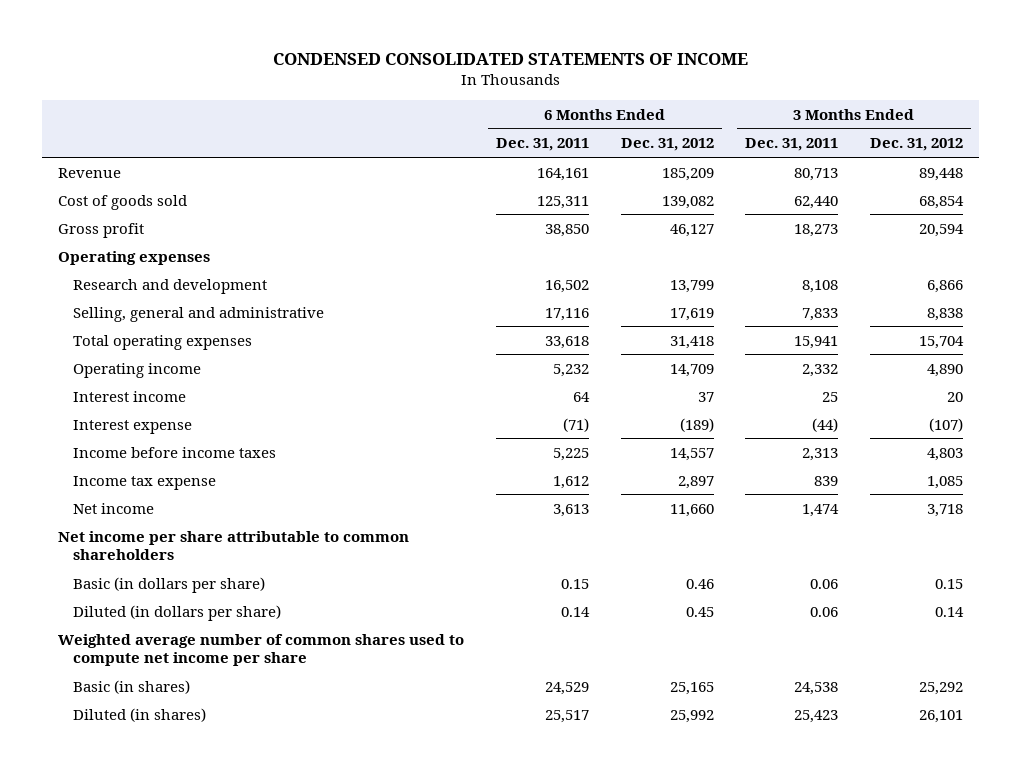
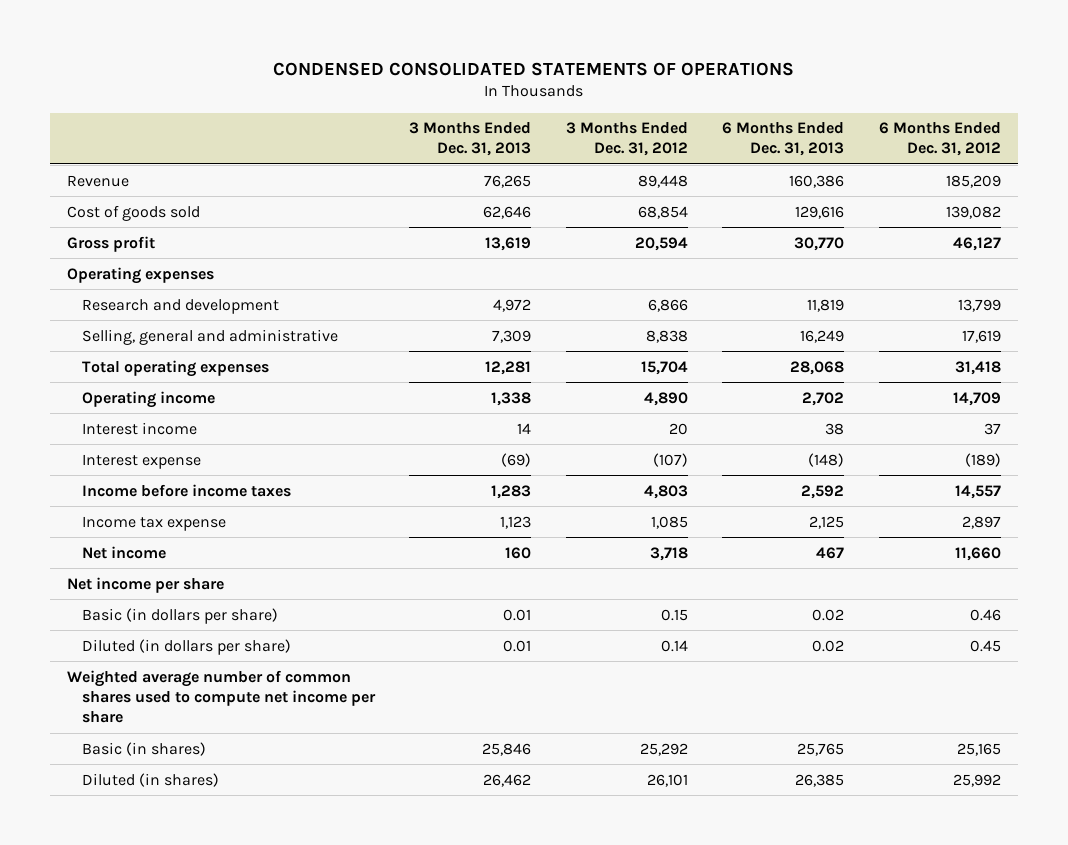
- CONDENSED CONSOLIDATED STATEMENTS OF INCOME
+ CONDENSED CONSOLIDATED STATEMENTS OF OPERATIONS
- | 6 Months Ended Dec. 31, 2011 | 6 Months Ended Dec. 31, 2012 | 3 Months Ended Dec. 31, 2011 | 3 Months Ended Dec. 31, 2012
+ | 3 Months Ended Dec. 31, 2013 | 3 Months Ended Dec. 31, 2012 | 6 Months Ended Dec. 31, 2013 | 6 Months Ended Dec. 31, 2012
- Net income per share attributable to common shareholders
+ Net income per share

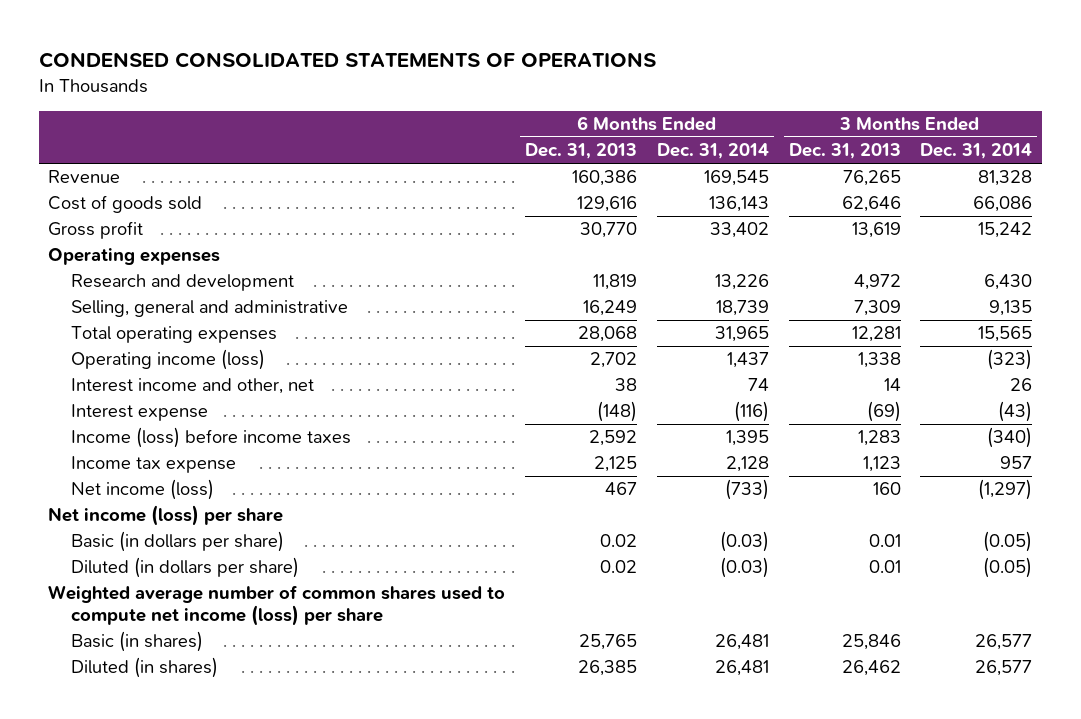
- | 3 Months Ended Dec. 31, 2013 | 3 Months Ended Dec. 31, 2012 | 6 Months Ended Dec. 31, 2013 | 6 Months Ended Dec. 31, 2012
+ | 6 Months Ended Dec. 31, 2013 | 6 Months Ended Dec. 31, 2014 | 3 Months Ended Dec. 31, 2013 | 3 Months Ended Dec. 31, 2014
- Operating income | 1,338 | 4,890 | 2,702 | 14,709
- Interest income | 14 | 20 | 38 | 37
+ Operating income (loss) | 2,702 | 1,437 | 1,338 | (323)
+ Interest income and other, net | 38 | 74 | 14 | 26
- Income before income taxes | 1,283 | 4,803 | 2,592 | 14,557
+ Income (loss) before income taxes | 2,592 | 1,395 | 1,283 | (340)
- Net income | 160 | 3,718 | 467 | 11,660
- Net income per share
+ Net income (loss) | 467 | (733) | 160 | (1,297)
+ Net income (loss) per share
- Weighted average number of common shares used to compute net income per share
+ Weighted average number of common shares used to compute net income (loss) per share

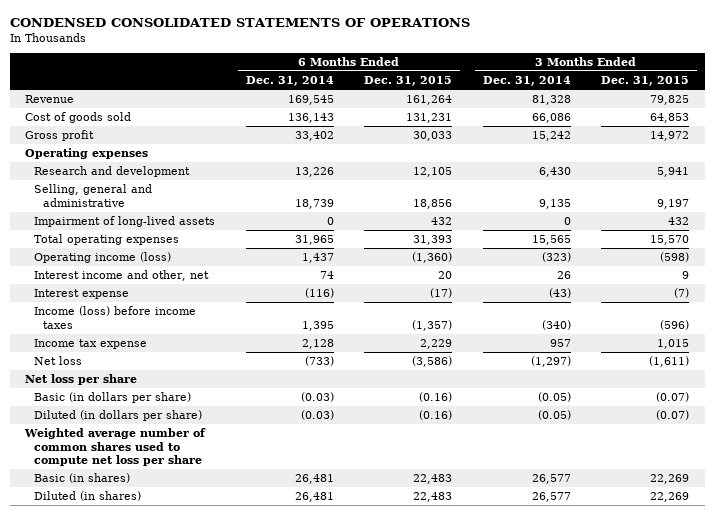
- | 6 Months Ended Dec. 31, 2013 | 6 Months Ended Dec. 31, 2014 | 3 Months Ended Dec. 31, 2013 | 3 Months Ended Dec. 31, 2014
+ | 6 Months Ended Dec. 31, 2014 | 6 Months Ended Dec. 31, 2015 | 3 Months Ended Dec. 31, 2014 | 3 Months Ended Dec. 31, 2015
+ Impairment of long-lived assets | 0 | 432 | 0 | 432
- Net income (loss) | 467 | (733) | 160 | (1,297)
- Net income (loss) per share
+ Net loss | (733) | (3,586) | (1,297) | (1,611)
+ Net loss per share
- Weighted average number of common shares used to compute net income (loss) per share
+ Weighted average number of common shares used to compute net loss per share

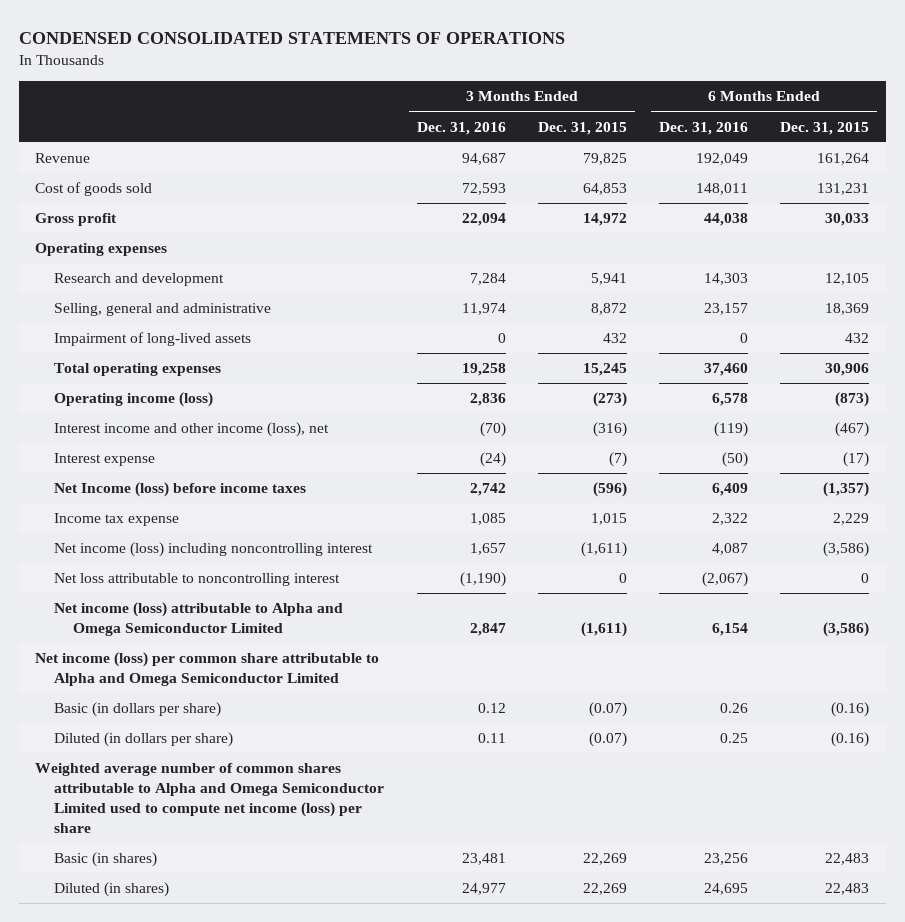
- | 6 Months Ended Dec. 31, 2014 | 6 Months Ended Dec. 31, 2015 | 3 Months Ended Dec. 31, 2014 | 3 Months Ended Dec. 31, 2015
+ | 3 Months Ended Dec. 31, 2016 | 3 Months Ended Dec. 31, 2015 | 6 Months Ended Dec. 31, 2016 | 6 Months Ended Dec. 31, 2015
- Selling, general and administrative | 18,739 | 18,856 | 9,135 | 9,197
+ Selling, general and administrative | 11,974 | 8,872 | 23,157 | 18,369
- Total operating expenses | 31,965 | 31,393 | 15,565 | 15,570
- Operating income (loss) | 1,437 | (1,360) | (323) | (598)
- Interest income and other, net | 74 | 20 | 26 | 9
+ Total operating expenses | 19,258 | 15,245 | 37,460 | 30,906
+ Operating income (loss) | 2,836 | (273) | 6,578 | (873)
+ Interest income and other income (loss), net | (70) | (316) | (119) | (467)
- Income (loss) before income taxes | 1,395 | (1,357) | (340) | (596)
+ Net Income (loss) before income taxes | 2,742 | (596) | 6,409 | (1,357)
- Net loss | (733) | (3,586) | (1,297) | (1,611)
- Net loss per share
+ Net income (loss) including noncontrolling interest | 1,657 | (1,611) | 4,087 | (3,586)
+ Net loss attributable to noncontrolling interest | (1,190) | 0 | (2,067) | 0
+ Net income (loss) attributable to Alpha and Omega Semiconductor Limited | 2,847 | (1,611) | 6,154 | (3,586)
+ Net income (loss) per common share attributable to Alpha and Omega Semiconductor Limited
- Weighted average number of common shares used to compute net loss per share
+ Weighted average number of common shares attributable to Alpha and Omega Semiconductor Limited used to compute net income (loss) per share

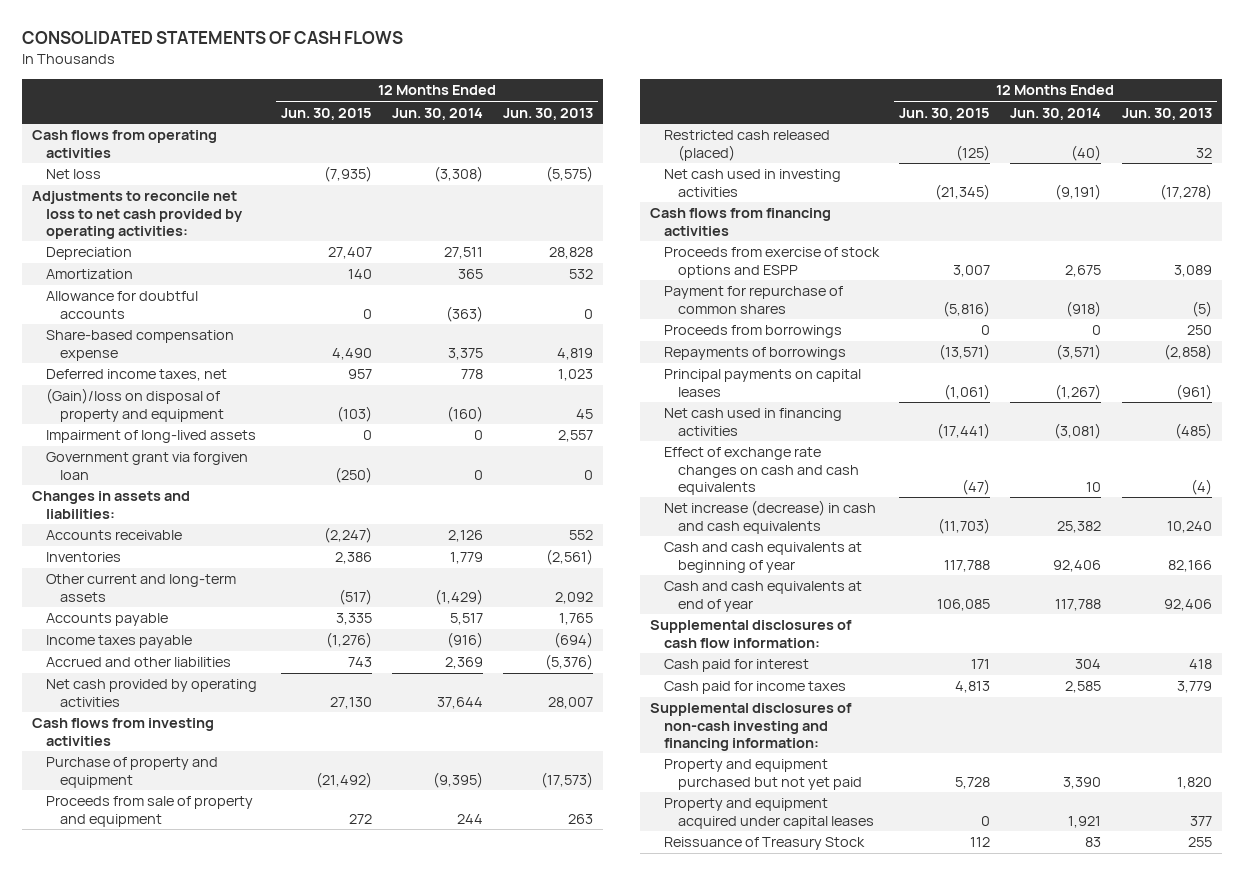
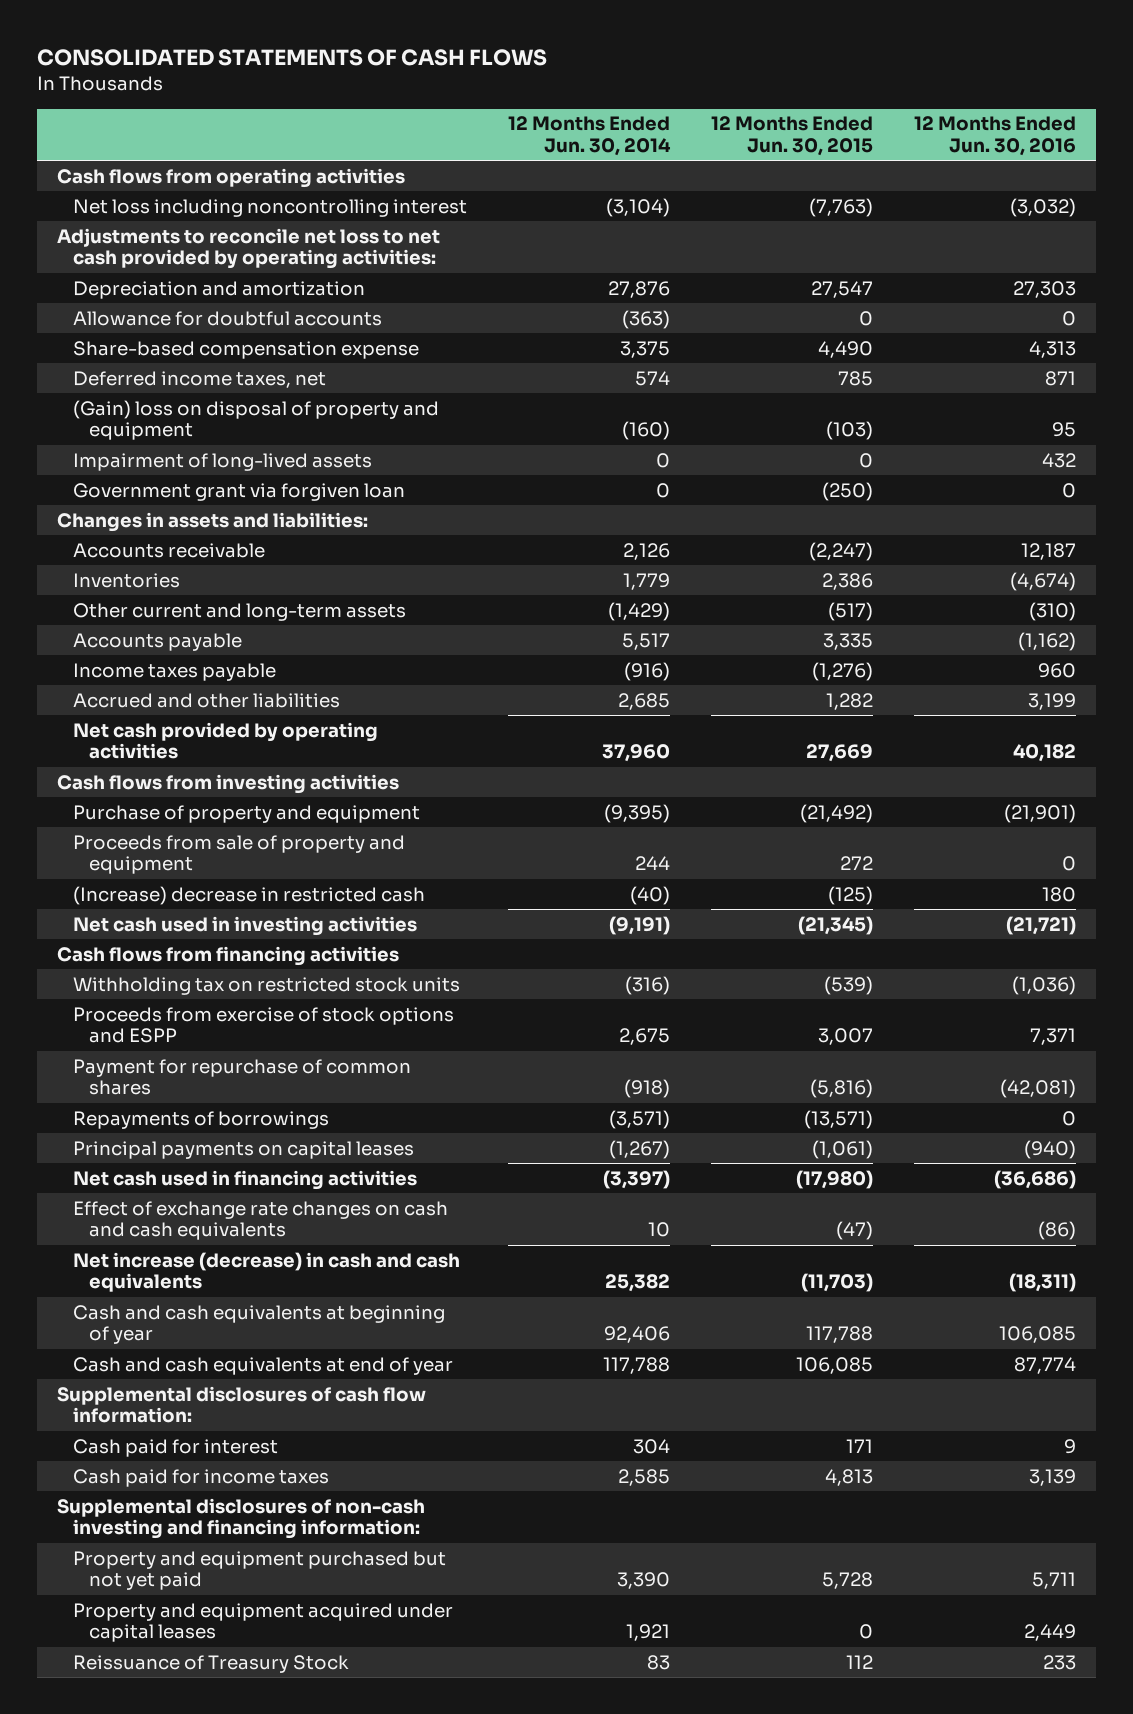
- | 12 Months Ended Jun. 30, 2015 | 12 Months Ended Jun. 30, 2014 | 12 Months Ended Jun. 30, 2013
+ | 12 Months Ended Jun. 30, 2014 | 12 Months Ended Jun. 30, 2015 | 12 Months Ended Jun. 30, 2016
- Net loss | (7,935) | (3,308) | (5,575)
+ Net loss including noncontrolling interest | (3,104) | (7,763) | (3,032)
- Depreciation | 27,407 | 27,511 | 28,828
- Amortization | 140 | 365 | 532
+ Depreciation and amortization | 27,876 | 27,547 | 27,303
- Deferred income taxes, net | 957 | 778 | 1,023
- (Gain)/loss on disposal of property and equipment | (103) | (160) | 45
+ Deferred income taxes, net | 574 | 785 | 871
+ (Gain) loss on disposal of property and equipment | (160) | (103) | 95
- Accrued and other liabilities | 743 | 2,369 | (5,376)
- Net cash provided by operating activities | 27,130 | 37,644 | 28,007
+ Accrued and other liabilities | 2,685 | 1,282 | 3,199
+ Net cash provided by operating activities | 37,960 | 27,669 | 40,182
- Restricted cash released (placed) | (125) | (40) | 32
+ (Increase) decrease in restricted cash | (40) | (125) | 180
+ Withholding tax on restricted stock units | (316) | (539) | (1,036)
- Proceeds from borrowings | 0 | 0 | 250
- Net cash used in financing activities | (17,441) | (3,081) | (485)
+ Net cash used in financing activities | (3,397) | (17,980) | (36,686)

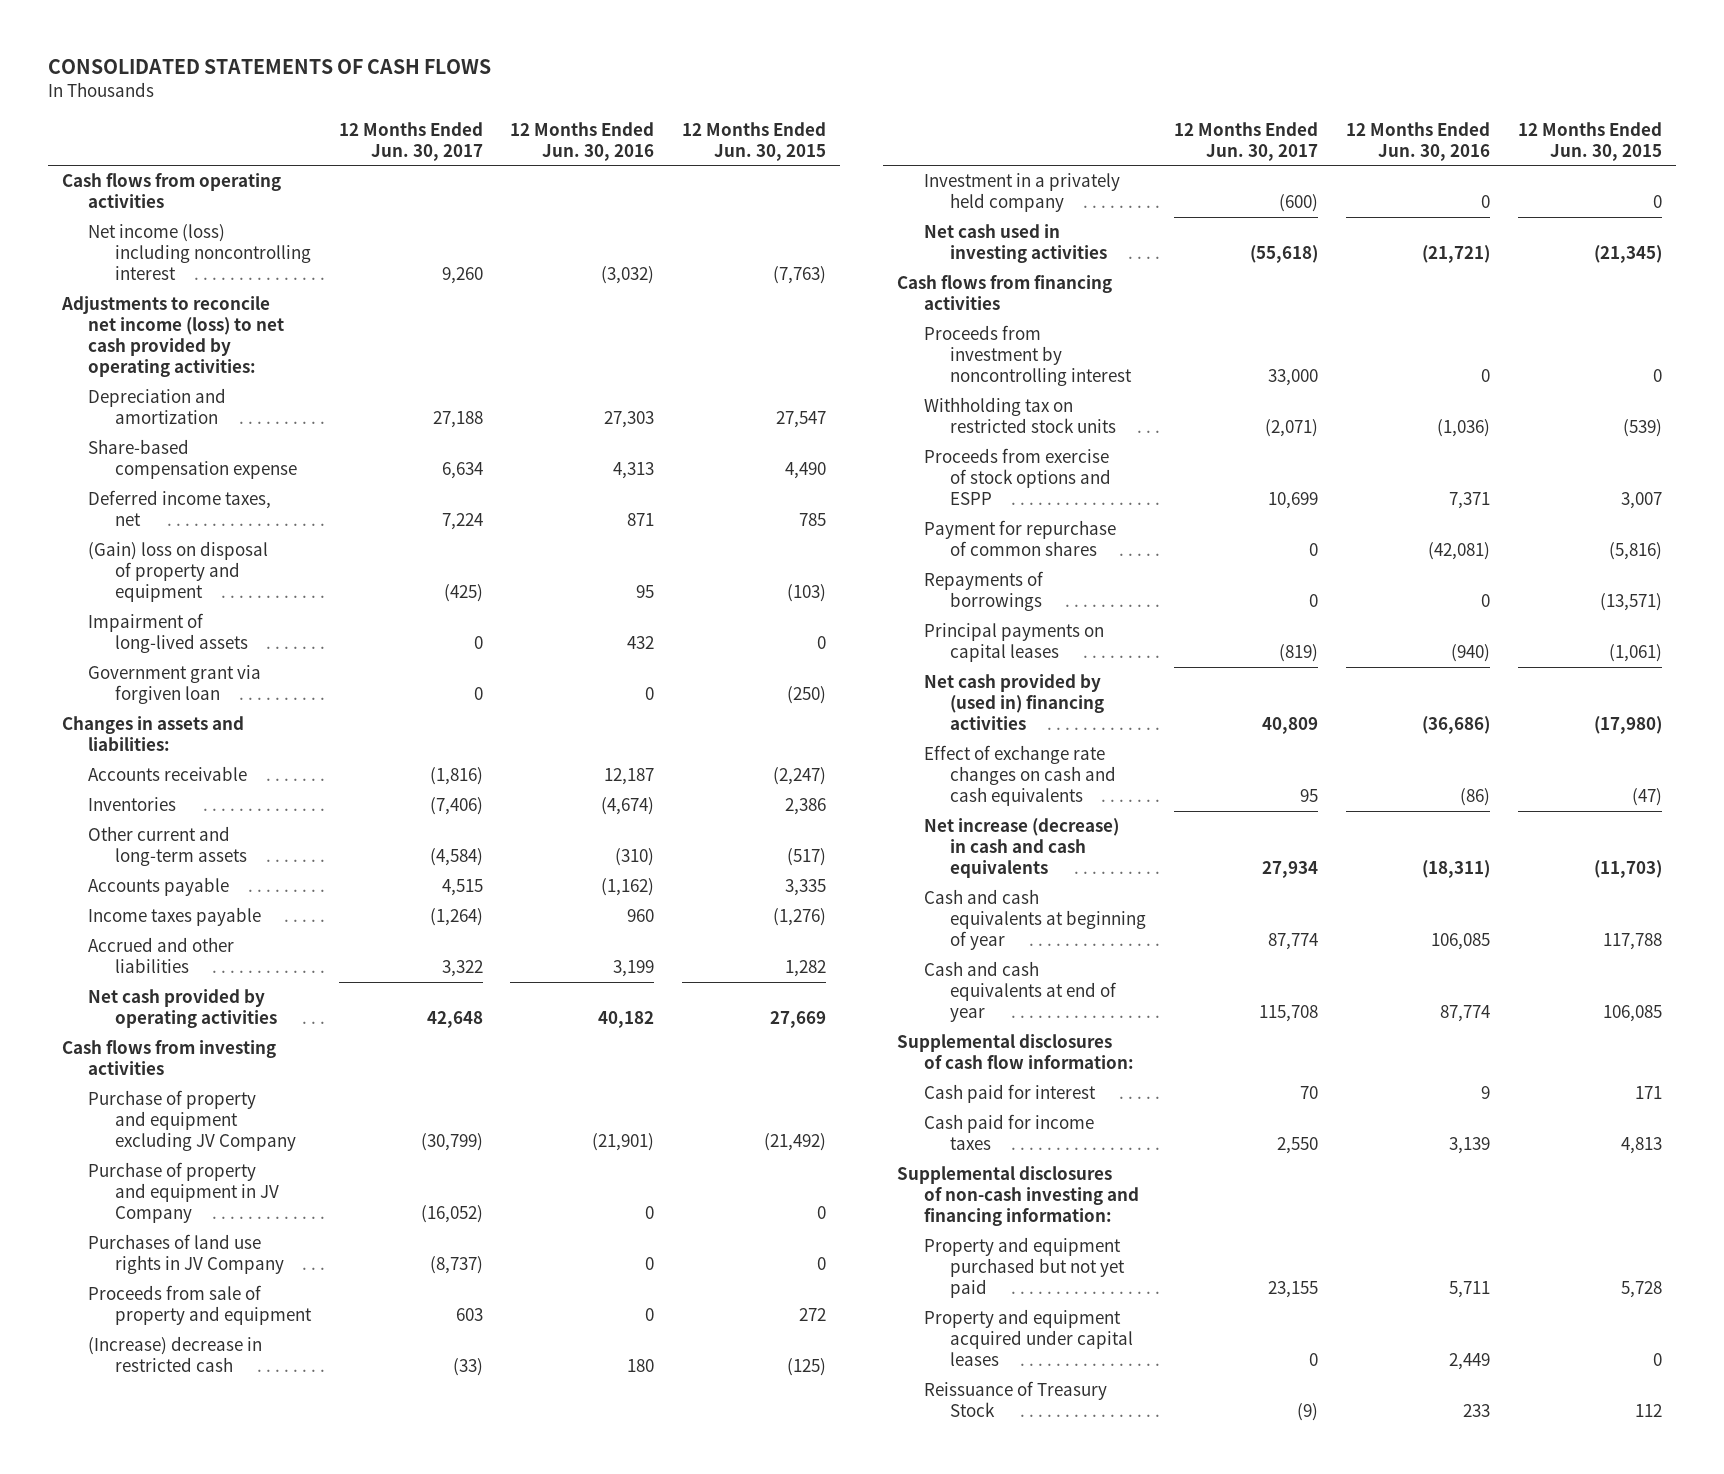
- | 12 Months Ended Jun. 30, 2014 | 12 Months Ended Jun. 30, 2015 | 12 Months Ended Jun. 30, 2016
+ | 12 Months Ended Jun. 30, 2017 | 12 Months Ended Jun. 30, 2016 | 12 Months Ended Jun. 30, 2015
- Net loss including noncontrolling interest | (3,104) | (7,763) | (3,032)
- Adjustments to reconcile net loss to net cash provided by operating activities:
+ Net income (loss) including noncontrolling interest | 9,260 | (3,032) | (7,763)
+ Adjustments to reconcile net income (loss) to net cash provided by operating activities:
- Allowance for doubtful accounts | (363) | 0 | 0
- Purchase of property and equipment | (9,395) | (21,492) | (21,901)
+ Purchase of property and equipment excluding JV Company | (30,799) | (21,901) | (21,492)
+ Purchase of property and equipment in JV Company | (16,052) | 0 | 0
+ Purchases of land use rights in JV Company | (8,737) | 0 | 0
+ Investment in a privately held company | (600) | 0 | 0
+ Proceeds from investment by noncontrolling interest | 33,000 | 0 | 0
- Net cash used in financing activities | (3,397) | (17,980) | (36,686)
+ Net cash provided by (used in) financing activities | 40,809 | (36,686) | (17,980)

